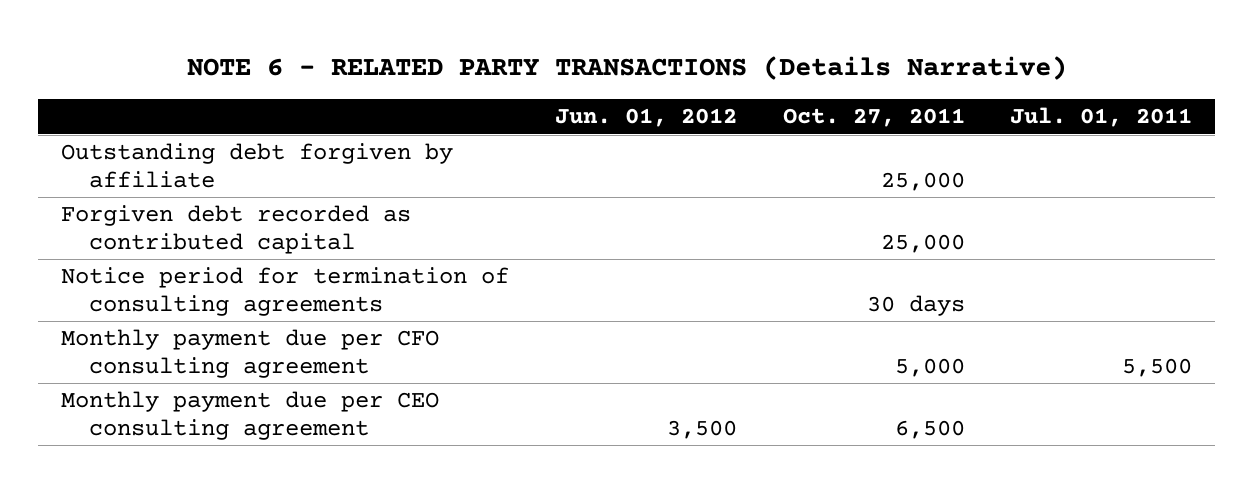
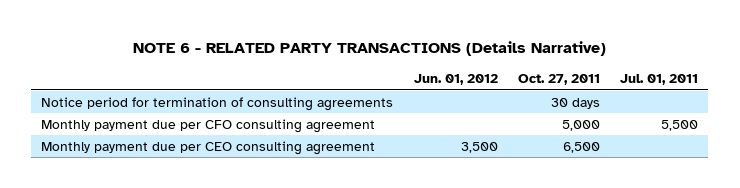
- Outstanding debt forgiven by affiliate | | 25,000 |
- Forgiven debt recorded as contributed capital | | 25,000 |

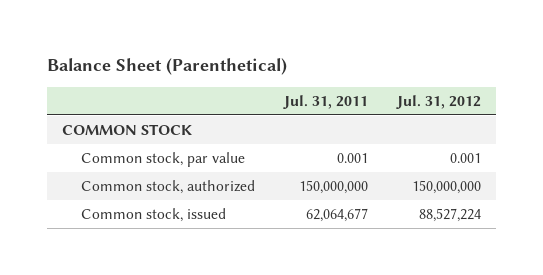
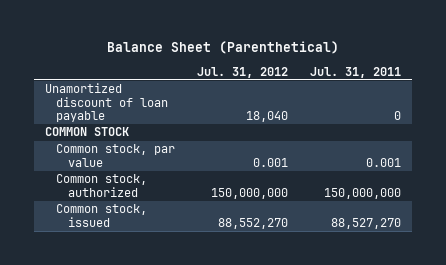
- | Jul. 31, 2011 | Jul. 31, 2012
+ | Jul. 31, 2012 | Jul. 31, 2011
+ Unamortized discount of loan payable | 18,040 | 0
- Common stock, issued | 62,064,677 | 88,527,224
+ Common stock, issued | 88,552,270 | 88,527,270

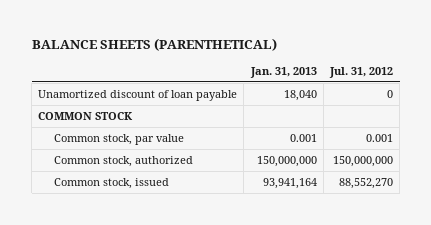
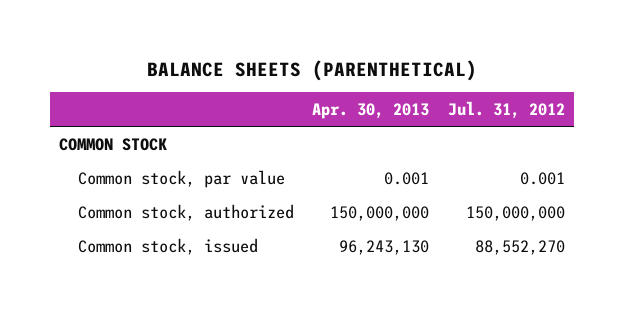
- | Jan. 31, 2013 | Jul. 31, 2012
+ | Apr. 30, 2013 | Jul. 31, 2012
- Unamortized discount of loan payable | 18,040 | 0

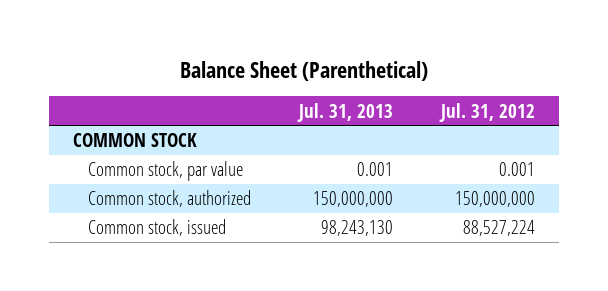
- BALANCE SHEETS (PARENTHETICAL)
+ Balance Sheet (Parenthetical)
- | Apr. 30, 2013 | Jul. 31, 2012
+ | Jul. 31, 2013 | Jul. 31, 2012
- Common stock, issued | 96,243,130 | 88,552,270
+ Common stock, issued | 98,243,130 | 88,527,224

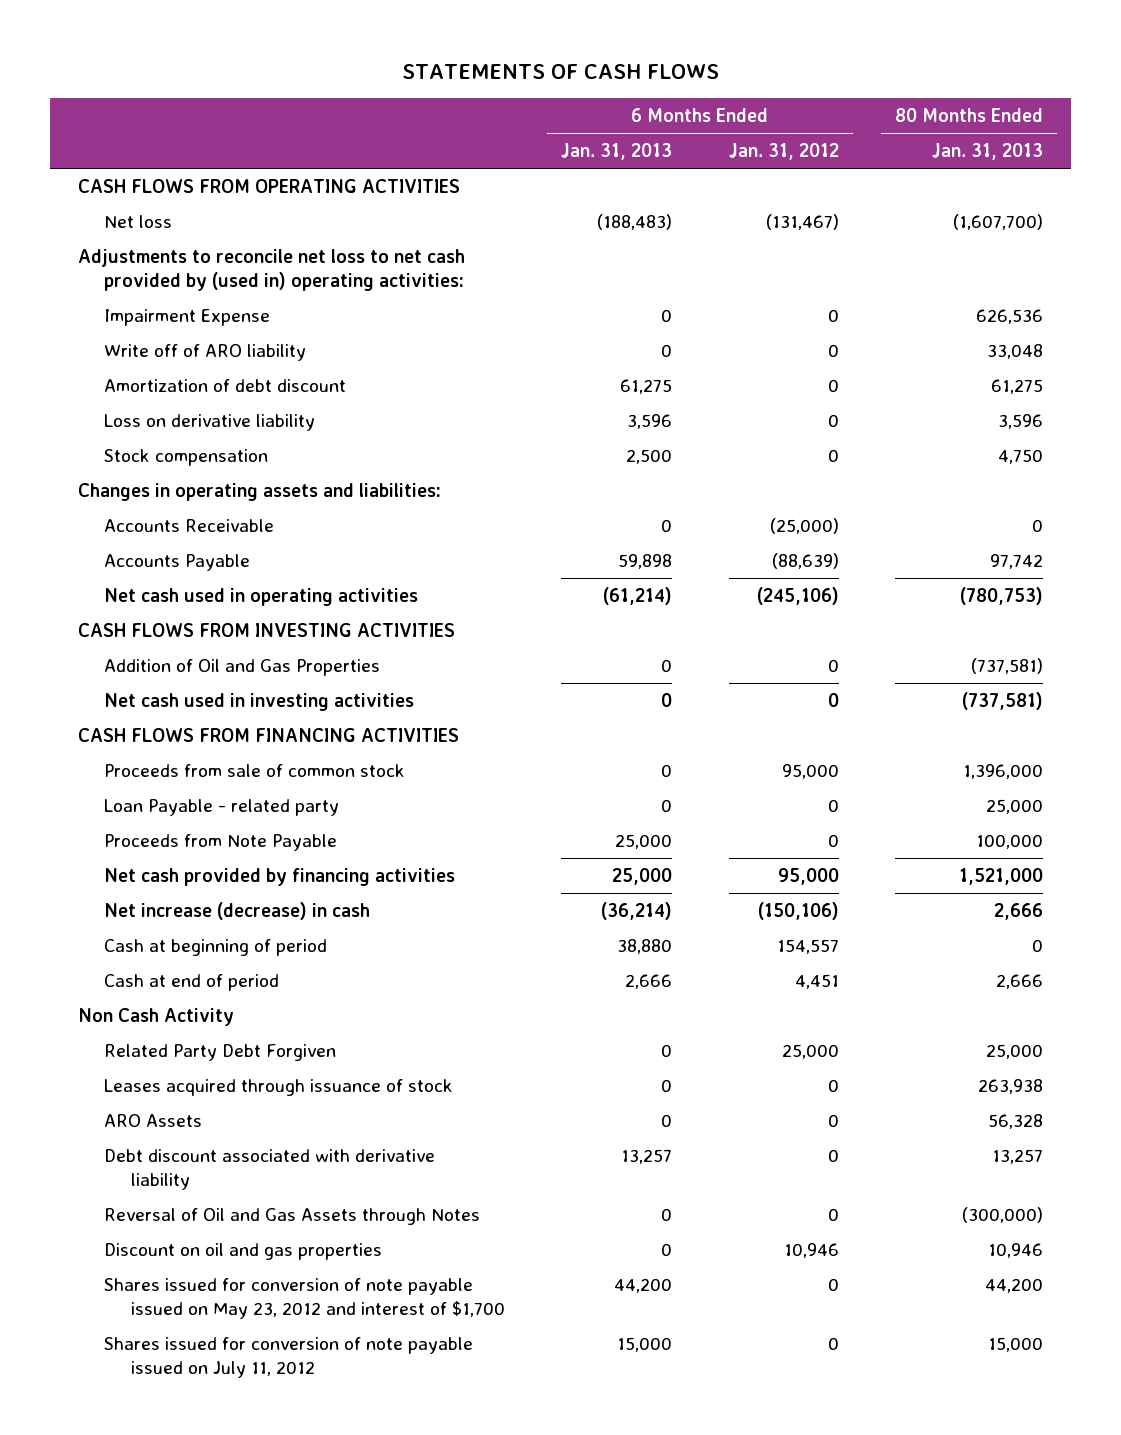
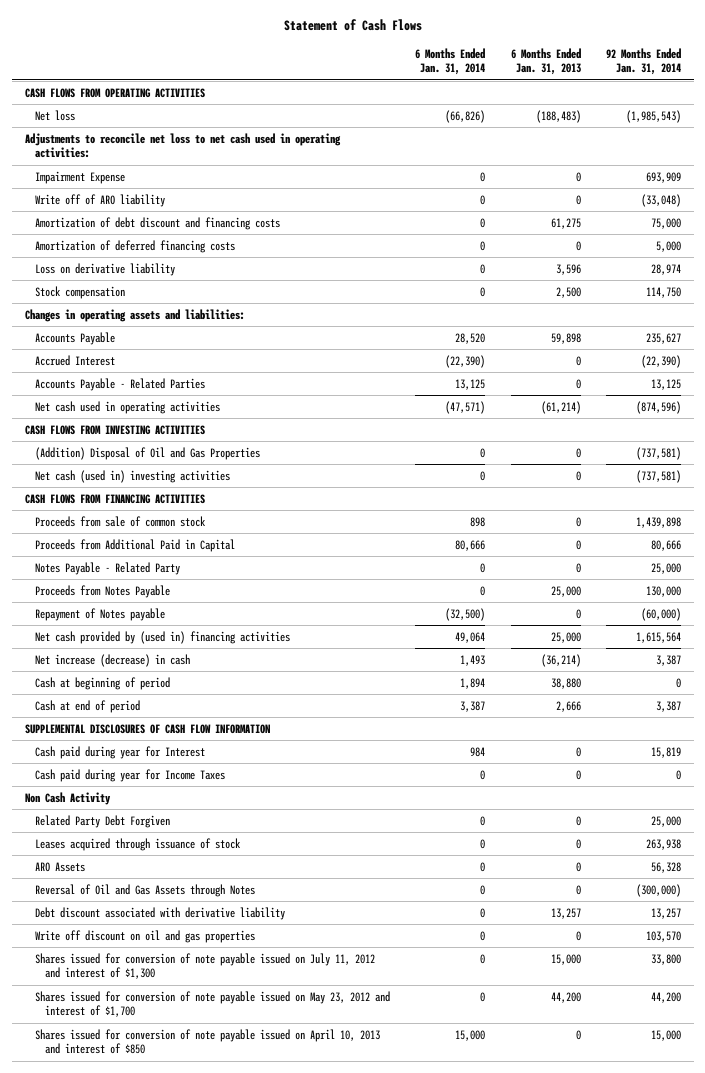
- STATEMENTS OF CASH FLOWS
+ Statement of Cash Flows
- | 6 Months Ended Jan. 31, 2013 | 6 Months Ended Jan. 31, 2012 | 80 Months Ended Jan. 31, 2013
+ | 6 Months Ended Jan. 31, 2014 | 6 Months Ended Jan. 31, 2013 | 92 Months Ended Jan. 31, 2014
- Adjustments to reconcile net loss to net cash provided by (used in) operating activities:
+ Adjustments to reconcile net loss to net cash used in operating activities:
- Amortization of debt discount | 61,275 | 0 | 61,275
+ Amortization of debt discount and financing costs | 0 | 61,275 | 75,000
+ Amortization of deferred financing costs | 0 | 0 | 5,000
- Accounts Receivable | 0 | (25,000) | 0
+ Accrued Interest | (22,390) | 0 | (22,390)
+ Accounts Payable - Related Parties | 13,125 | 0 | 13,125
- Addition of Oil and Gas Properties | 0 | 0 | (737,581)
- Net cash used in investing activities | 0 | 0 | (737,581)
+ (Addition) Disposal of Oil and Gas Properties | 0 | 0 | (737,581)
+ Net cash (used in) investing activities | 0 | 0 | (737,581)
- Loan Payable - related party | 0 | 0 | 25,000
- Proceeds from Note Payable | 25,000 | 0 | 100,000
- Net cash provided by financing activities | 25,000 | 95,000 | 1,521,000
+ Proceeds from Additional Paid in Capital | 80,666 | 0 | 80,666
+ Notes Payable - Related Party | 0 | 0 | 25,000
+ Proceeds from Notes Payable | 0 | 25,000 | 130,000
+ Repayment of Notes payable | (32,500) | 0 | (60,000)
+ Net cash provided by (used in) financing activities | 49,064 | 25,000 | 1,615,564
+ SUPPLEMENTAL DISCLOSURES OF CASH FLOW INFORMATION
+ Cash paid during year for Interest | 984 | 0 | 15,819
+ Cash paid during year for Income Taxes | 0 | 0 | 0
- Discount on oil and gas properties | 0 | 10,946 | 10,946
moved down: Debt discount associated with derivative liability | 0 | 13,257 | 13,257
+ Write off discount on oil and gas properties | 0 | 0 | 103,570
+ Shares issued for conversion of note payable issued on July 11, 2012 and interest of $1,300 | 0 | 15,000 | 33,800
- Shares issued for conversion of note payable issued on July 11, 2012 | 15,000 | 0 | 15,000
+ Shares issued for conversion of note payable issued on April 10, 2013 and interest of $850 | 15,000 | 0 | 15,000

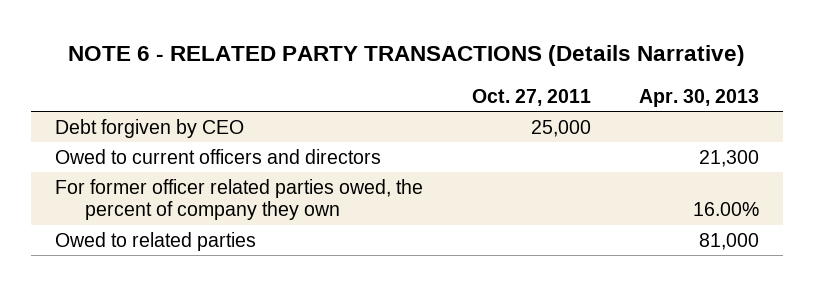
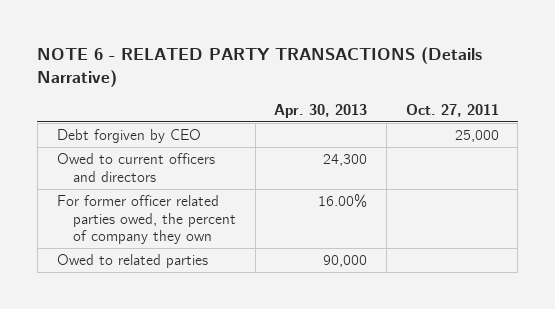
- | Oct. 27, 2011 | Apr. 30, 2013
+ | Apr. 30, 2013 | Oct. 27, 2011
- Owed to current officers and directors | | 21,300
+ Owed to current officers and directors | 24,300 |
- Owed to related parties | | 81,000
+ Owed to related parties | 90,000 |

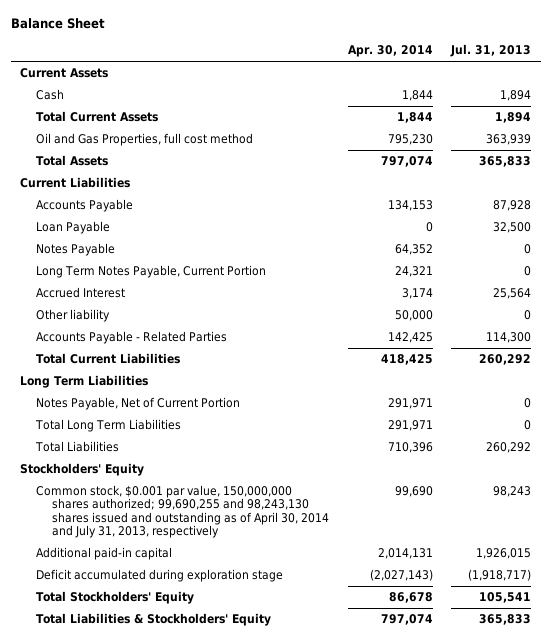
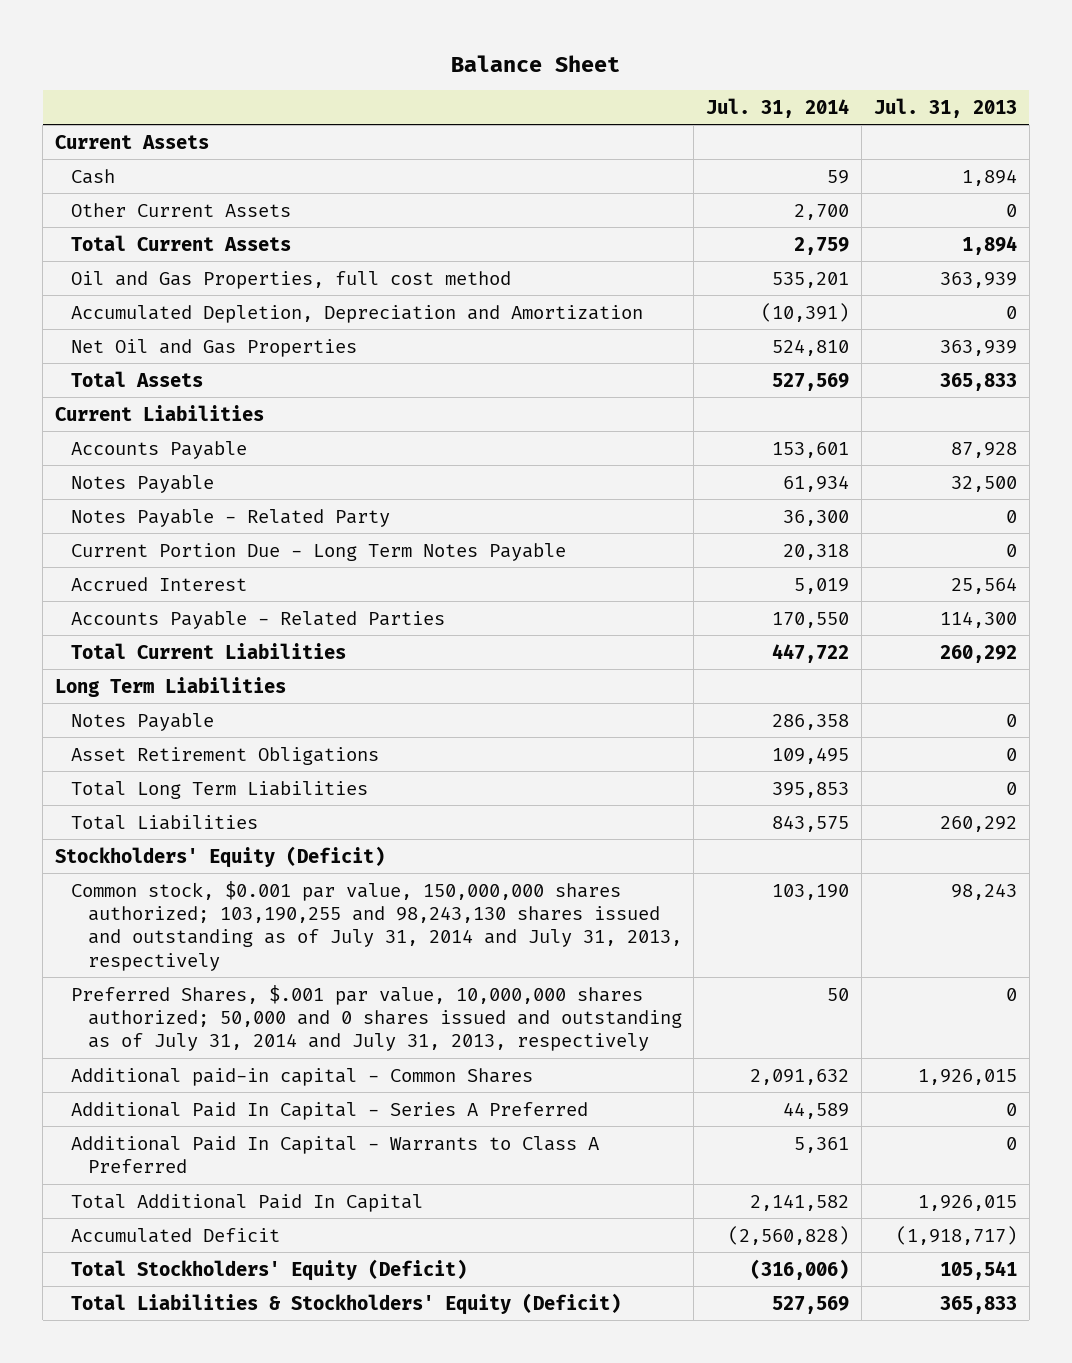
- | Apr. 30, 2014 | Jul. 31, 2013
+ | Jul. 31, 2014 | Jul. 31, 2013
+ Other Current Assets | 2,700 | 0
+ Accumulated Depletion, Depreciation and Amortization | (10,391) | 0
+ Net Oil and Gas Properties | 524,810 | 363,939
- Loan Payable | 0 | 32,500
- Long Term Notes Payable, Current Portion | 24,321 | 0
+ Notes Payable | 61,934 | 32,500
+ Notes Payable - Related Party | 36,300 | 0
+ Current Portion Due - Long Term Notes Payable | 20,318 | 0
- Other liability | 50,000 | 0
- Notes Payable, Net of Current Portion | 291,971 | 0
moved down: Notes Payable | 286,358 | 0
+ Asset Retirement Obligations | 109,495 | 0
- Stockholders' Equity
- Common stock, $0.001 par value, 150,000,000 shares authorized; 99,690,255 and 98,243,130 shares issued and outstanding as of April 30, 2014 and July 31, 2013, respectively | 99,690 | 98,243
- Additional paid-in capital | 2,014,131 | 1,926,015
- Deficit accumulated during exploration stage | (2,027,143) | (1,918,717)
- Total Stockholders' Equity | 86,678 | 105,541
- Total Liabilities & Stockholders' Equity | 797,074 | 365,833
+ Stockholders' Equity (Deficit)
+ Common stock, $0.001 par value, 150,000,000 shares authorized; 103,190,255 and 98,243,130 shares issued and outstanding as of July 31, 2014 and July 31, 2013, respectively | 103,190 | 98,243
+ Preferred Shares, $.001 par value, 10,000,000 shares authorized; 50,000 and 0 shares issued and outstanding as of July 31, 2014 and July 31, 2013, respectively | 50 | 0
+ Additional paid-in capital - Common Shares | 2,091,632 | 1,926,015
+ Additional Paid In Capital - Series A Preferred | 44,589 | 0
+ Additional Paid In Capital - Warrants to Class A Preferred | 5,361 | 0
+ Total Additional Paid In Capital | 2,141,582 | 1,926,015
+ Accumulated Deficit | (2,560,828) | (1,918,717)
+ Total Stockholders' Equity (Deficit) | (316,006) | 105,541
+ Total Liabilities & Stockholders' Equity (Deficit) | 527,569 | 365,833

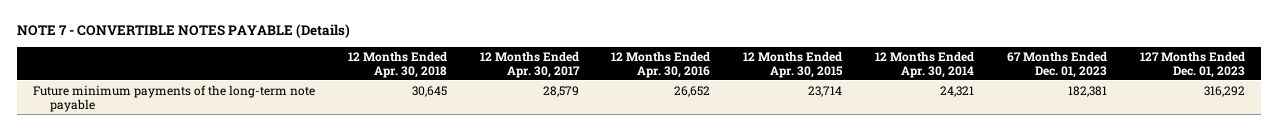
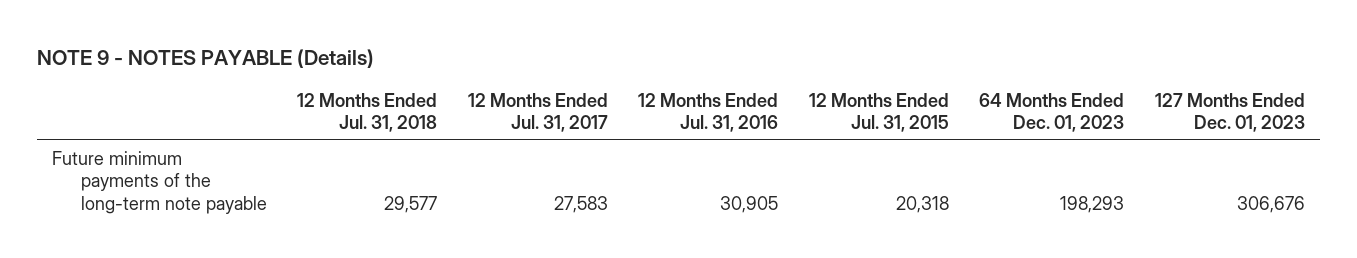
- NOTE 7 - CONVERTIBLE NOTES PAYABLE (Details)
+ NOTE 9 - NOTES PAYABLE (Details)
- | 12 Months Ended Apr. 30, 2018 | 12 Months Ended Apr. 30, 2017 | 12 Months Ended Apr. 30, 2016 | 12 Months Ended Apr. 30, 2015 | 12 Months Ended Apr. 30, 2014 | 67 Months Ended Dec. 01, 2023 | 127 Months Ended Dec. 01, 2023
+ | 12 Months Ended Jul. 31, 2018 | 12 Months Ended Jul. 31, 2017 | 12 Months Ended Jul. 31, 2016 | 12 Months Ended Jul. 31, 2015 | 64 Months Ended Dec. 01, 2023 | 127 Months Ended Dec. 01, 2023
- Future minimum payments of the long-term note payable | 30,645 | 28,579 | 26,652 | 23,714 | 24,321 | 182,381 | 316,292
+ Future minimum payments of the long-term note payable | 29,577 | 27,583 | 30,905 | 20,318 | 198,293 | 306,676

